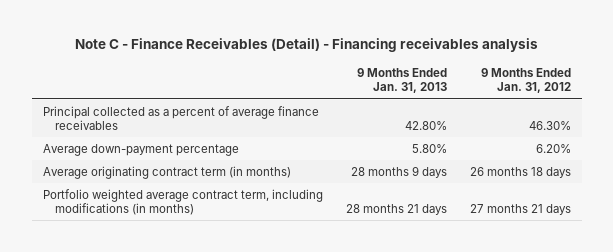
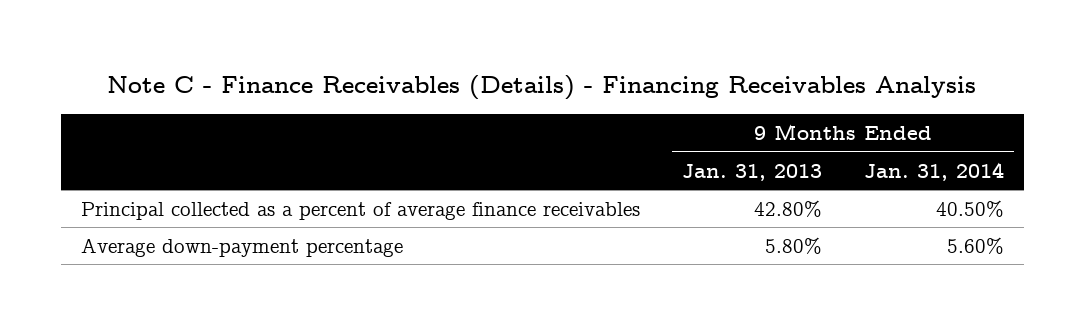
- Note C - Finance Receivables (Detail) - Financing receivables analysis
+ Note C - Finance Receivables (Details) - Financing Receivables Analysis
- | 9 Months Ended Jan. 31, 2013 | 9 Months Ended Jan. 31, 2012
+ | 9 Months Ended Jan. 31, 2013 | 9 Months Ended Jan. 31, 2014
- Average originating contract term (in months) | 28 months 9 days | 26 months 18 days
- Portfolio weighted average contract term, including modifications (in months) | 28 months 21 days | 27 months 21 days

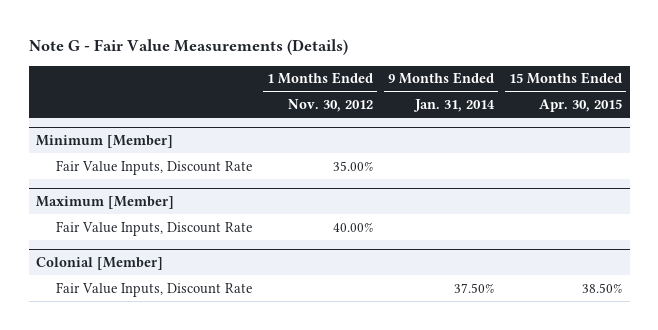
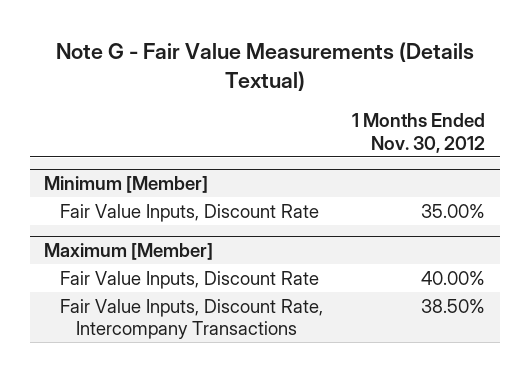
- Note G - Fair Value Measurements (Details)
+ Note G - Fair Value Measurements (Details Textual)
- | 1 Months Ended Nov. 30, 2012 | 9 Months Ended Jan. 31, 2014 | 15 Months Ended Apr. 30, 2015
+ | 1 Months Ended Nov. 30, 2012
- Colonial [Member]
- Fair Value Inputs, Discount Rate | | 37.50% | 38.50%
@ Maximum [Member]
+ Fair Value Inputs, Discount Rate, Intercompany Transactions | 38.50%

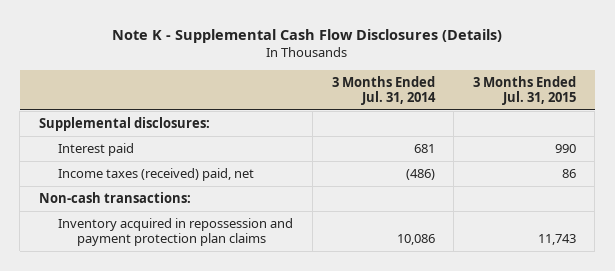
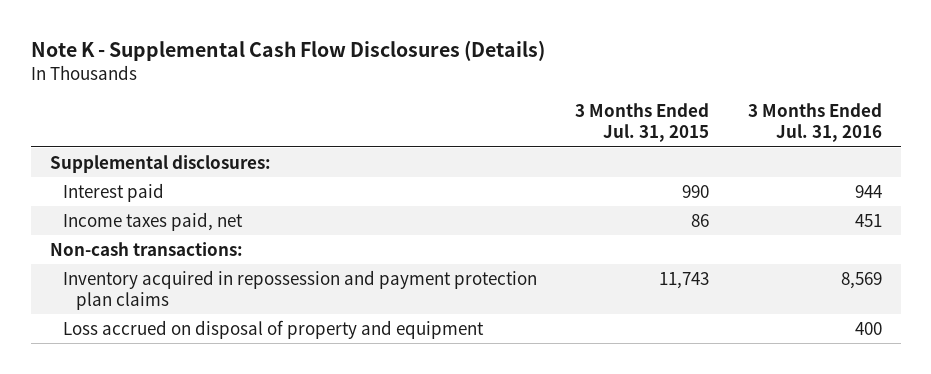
- | 3 Months Ended Jul. 31, 2014 | 3 Months Ended Jul. 31, 2015
+ | 3 Months Ended Jul. 31, 2015 | 3 Months Ended Jul. 31, 2016
- Income taxes (received) paid, net | (486) | 86
+ Income taxes paid, net | 86 | 451
+ Loss accrued on disposal of property and equipment | | 400

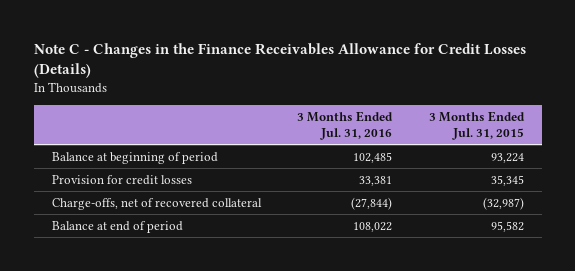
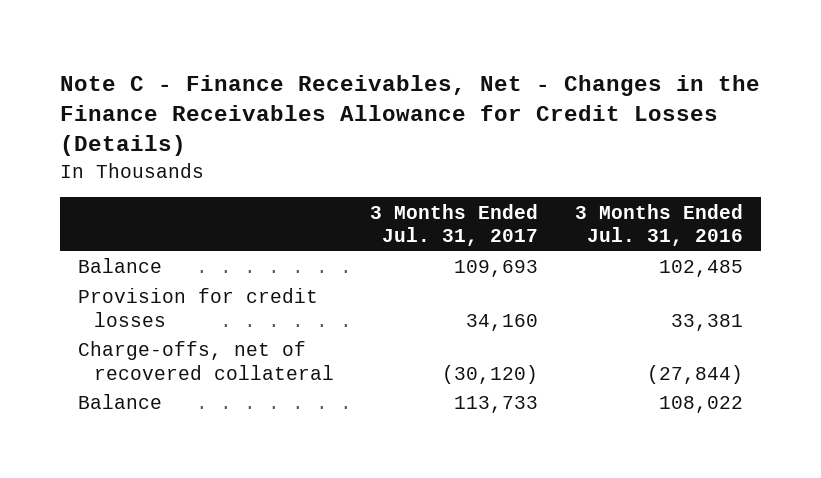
- Note C - Changes in the Finance Receivables Allowance for Credit Losses (Details)
+ Note C - Finance Receivables, Net - Changes in the Finance Receivables Allowance for Credit Losses (Details)
- | 3 Months Ended Jul. 31, 2016 | 3 Months Ended Jul. 31, 2015
+ | 3 Months Ended Jul. 31, 2017 | 3 Months Ended Jul. 31, 2016
- Balance at beginning of period | 102,485 | 93,224
+ Balance | 109,693 | 102,485
- Balance at end of period | 108,022 | 95,582
+ Balance | 113,733 | 108,022

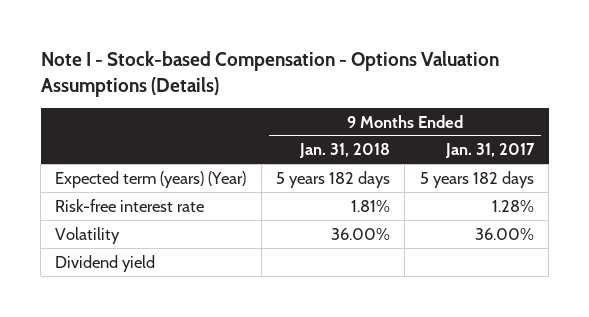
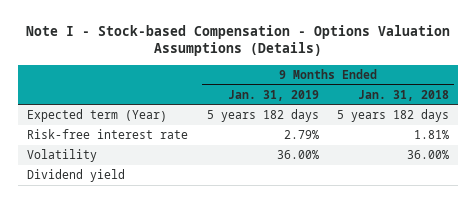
- | 9 Months Ended Jan. 31, 2018 | 9 Months Ended Jan. 31, 2017
+ | 9 Months Ended Jan. 31, 2019 | 9 Months Ended Jan. 31, 2018
- Expected term (years) (Year) | 5 years 182 days | 5 years 182 days
+ Expected term (Year) | 5 years 182 days | 5 years 182 days

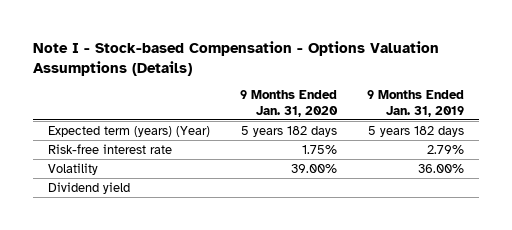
- | 9 Months Ended Jan. 31, 2019 | 9 Months Ended Jan. 31, 2018
+ | 9 Months Ended Jan. 31, 2020 | 9 Months Ended Jan. 31, 2019
- Expected term (Year) | 5 years 182 days | 5 years 182 days
+ Expected term (years) (Year) | 5 years 182 days | 5 years 182 days

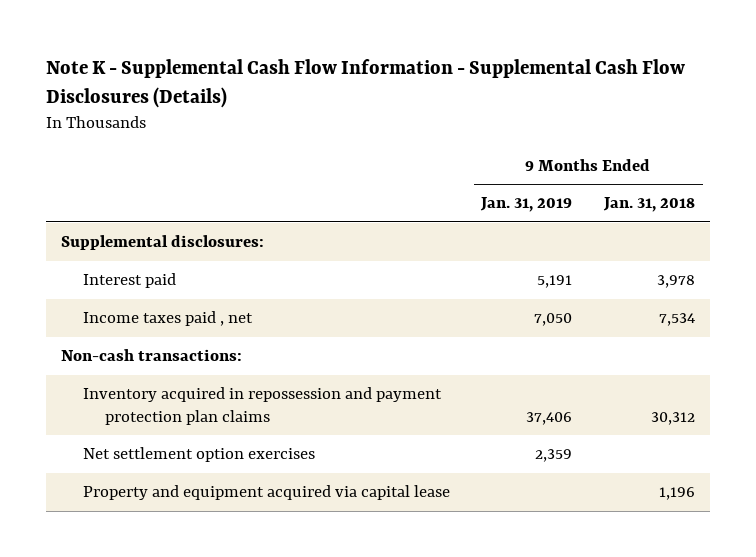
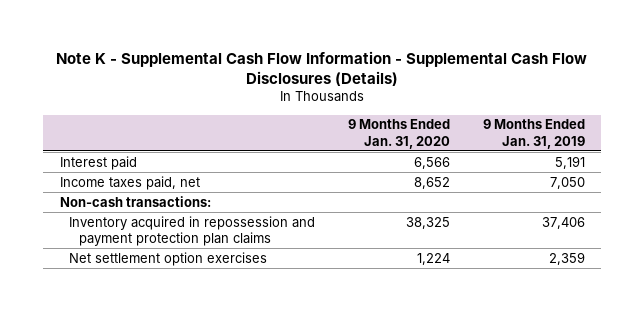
- | 9 Months Ended Jan. 31, 2019 | 9 Months Ended Jan. 31, 2018
+ | 9 Months Ended Jan. 31, 2020 | 9 Months Ended Jan. 31, 2019
- Supplemental disclosures:
- Income taxes paid , net | 7,050 | 7,534
+ Income taxes paid, net | 8,652 | 7,050
- Property and equipment acquired via capital lease | | 1,196

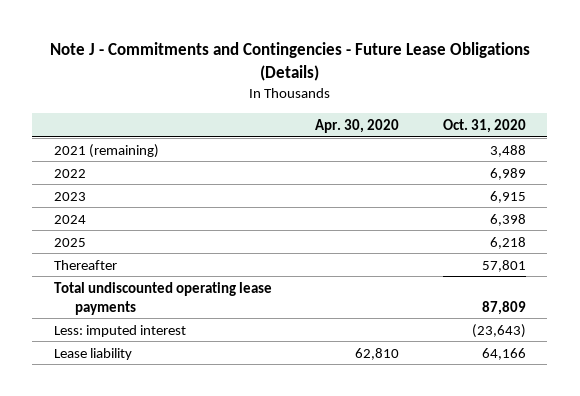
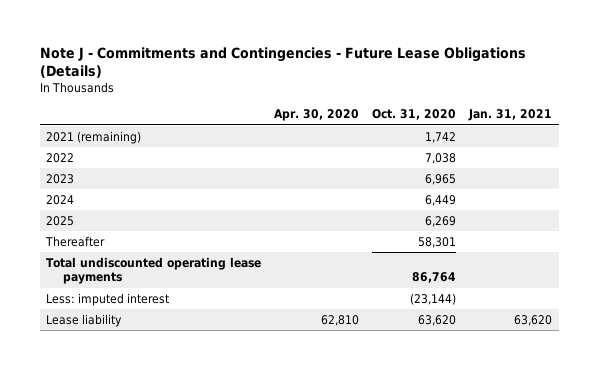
- | Apr. 30, 2020 | Oct. 31, 2020
+ | Apr. 30, 2020 | Oct. 31, 2020 | Jan. 31, 2021
- 2021 (remaining) | | 3,488
- 2022 | | 6,989
- 2023 | | 6,915
- 2024 | | 6,398
- 2025 | | 6,218
- Thereafter | | 57,801
- Total undiscounted operating lease payments | | 87,809
- Less: imputed interest | | (23,643)
- Lease liability | 62,810 | 64,166
+ 2021 (remaining) | | 1,742 |
+ 2022 | | 7,038 |
+ 2023 | | 6,965 |
+ 2024 | | 6,449 |
+ 2025 | | 6,269 |
+ Thereafter | | 58,301 |
+ Total undiscounted operating lease payments | | 86,764 |
+ Less: imputed interest | | (23,144) |
+ Lease liability | 62,810 | 63,620 | 63,620

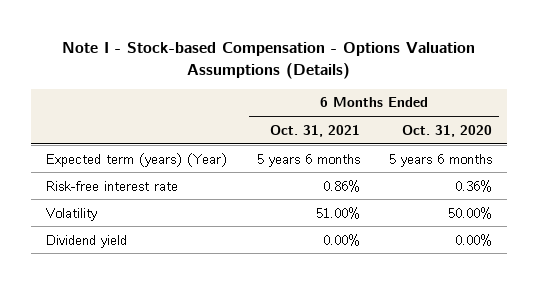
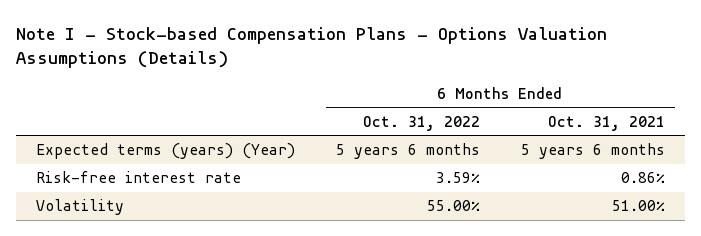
- Note I - Stock-based Compensation - Options Valuation Assumptions (Details)
+ Note I - Stock-based Compensation Plans - Options Valuation Assumptions (Details)
- | 6 Months Ended Oct. 31, 2021 | 6 Months Ended Oct. 31, 2020
+ | 6 Months Ended Oct. 31, 2022 | 6 Months Ended Oct. 31, 2021
- Expected term (years) (Year) | 5 years 6 months | 5 years 6 months
+ Expected terms (years) (Year) | 5 years 6 months | 5 years 6 months
- Dividend yield | 0.00% | 0.00%

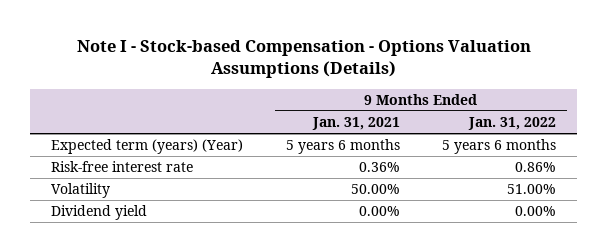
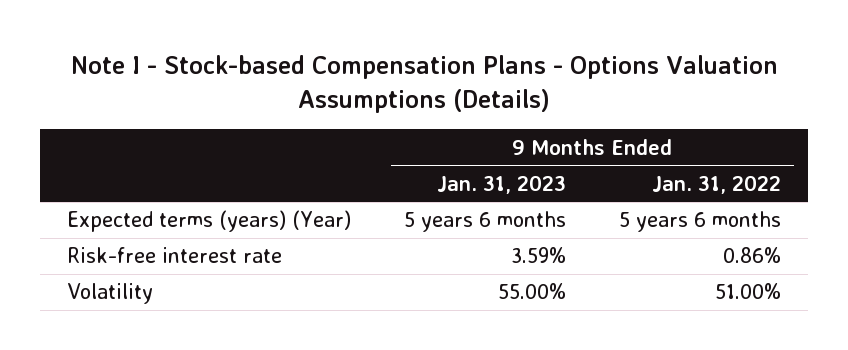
- Note I - Stock-based Compensation - Options Valuation Assumptions (Details)
+ Note I - Stock-based Compensation Plans - Options Valuation Assumptions (Details)
- | 9 Months Ended Jan. 31, 2021 | 9 Months Ended Jan. 31, 2022
+ | 9 Months Ended Jan. 31, 2023 | 9 Months Ended Jan. 31, 2022
- Expected term (years) (Year) | 5 years 6 months | 5 years 6 months
+ Expected terms (years) (Year) | 5 years 6 months | 5 years 6 months
- Dividend yield | 0.00% | 0.00%

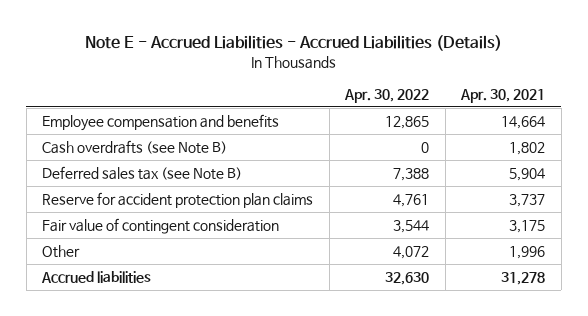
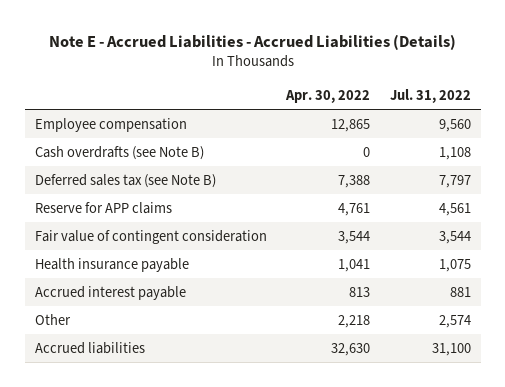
- | Apr. 30, 2022 | Apr. 30, 2021
+ | Apr. 30, 2022 | Jul. 31, 2022
- Employee compensation and benefits | 12,865 | 14,664
+ Employee compensation | 12,865 | 9,560
- Reserve for accident protection plan claims | 4,761 | 3,737
+ Reserve for APP claims | 4,761 | 4,561
- Other | 4,072 | 1,996
+ Health insurance payable | 1,041 | 1,075
+ Accrued interest payable | 813 | 881
+ Other | 2,218 | 2,574

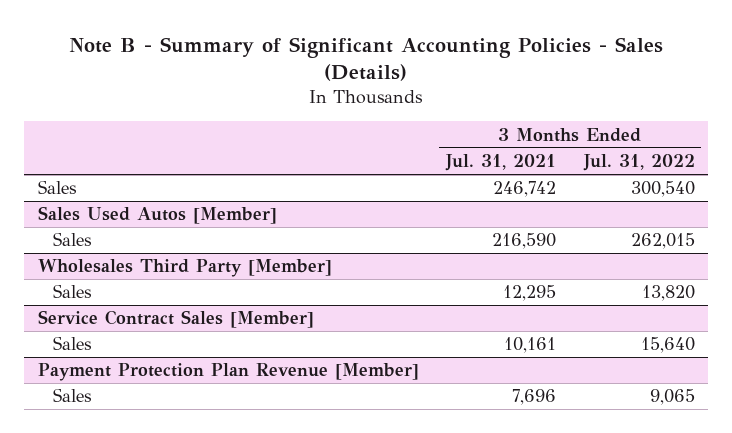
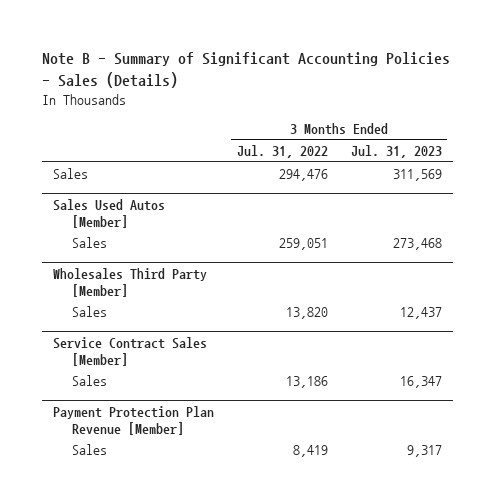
- | 3 Months Ended Jul. 31, 2021 | 3 Months Ended Jul. 31, 2022
+ | 3 Months Ended Jul. 31, 2022 | 3 Months Ended Jul. 31, 2023
- Sales | 246,742 | 300,540
+ Sales | 294,476 | 311,569
@ Sales Used Autos [Member]
- Sales | 216,590 | 262,015
+ Sales | 259,051 | 273,468
@ Service Contract Sales [Member]
- Sales | 10,161 | 15,640
+ Sales | 13,186 | 16,347
@ Payment Protection Plan Revenue [Member]
- Sales | 7,696 | 9,065
+ Sales | 8,419 | 9,317

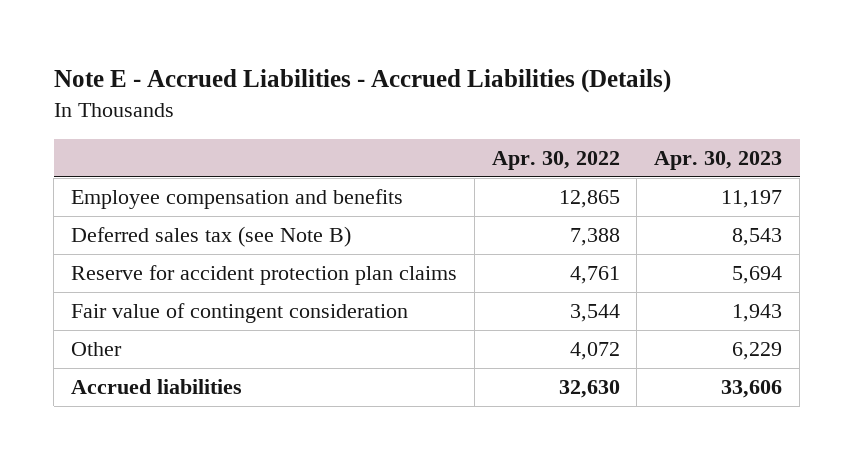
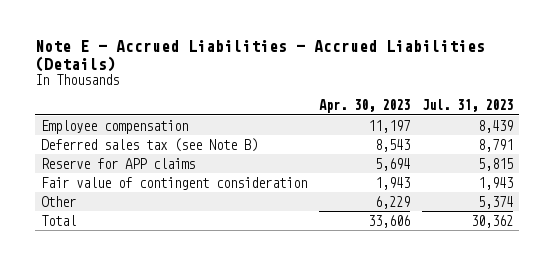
- | Apr. 30, 2022 | Apr. 30, 2023
+ | Apr. 30, 2023 | Jul. 31, 2023
- Employee compensation and benefits | 12,865 | 11,197
+ Employee compensation | 11,197 | 8,439
- Reserve for accident protection plan claims | 4,761 | 5,694
+ Reserve for APP claims | 5,694 | 5,815
- Accrued liabilities | 32,630 | 33,606
+ Total | 33,606 | 30,362

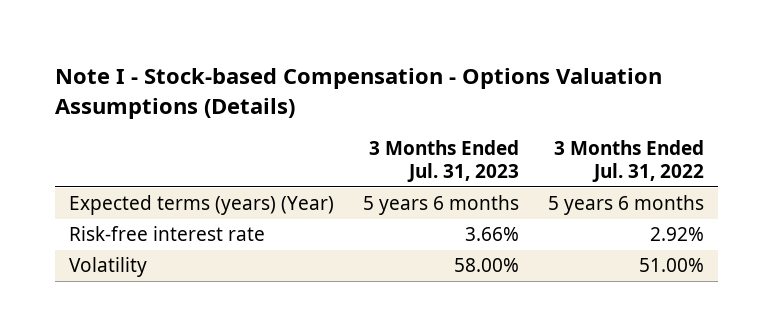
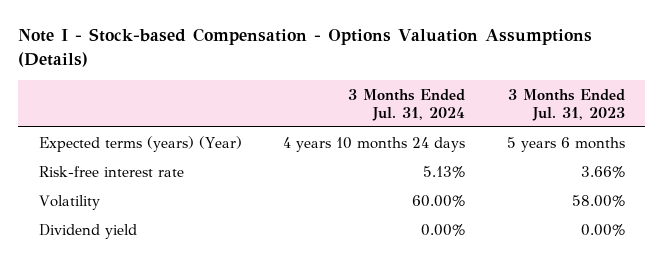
- | 3 Months Ended Jul. 31, 2023 | 3 Months Ended Jul. 31, 2022
+ | 3 Months Ended Jul. 31, 2024 | 3 Months Ended Jul. 31, 2023
+ Dividend yield | 0.00% | 0.00%

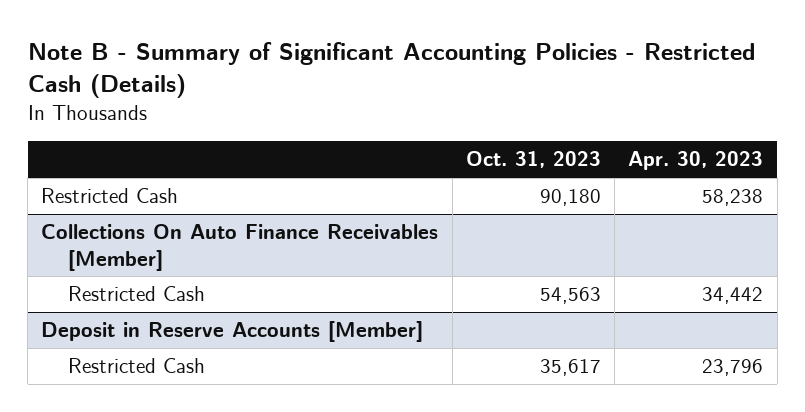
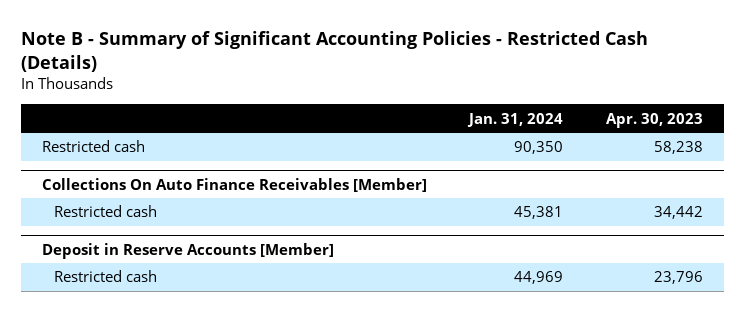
- | Oct. 31, 2023 | Apr. 30, 2023
+ | Jan. 31, 2024 | Apr. 30, 2023
- Restricted Cash | 90,180 | 58,238
+ Restricted cash | 90,350 | 58,238
@ Collections On Auto Finance Receivables [Member]
- Restricted Cash | 54,563 | 34,442
+ Restricted cash | 45,381 | 34,442
@ Deposit in Reserve Accounts [Member]
- Restricted Cash | 35,617 | 23,796
+ Restricted cash | 44,969 | 23,796

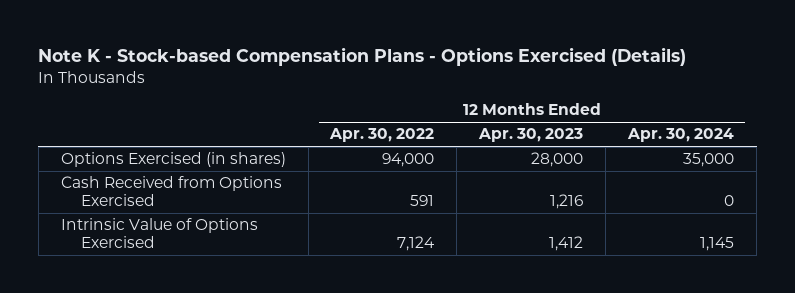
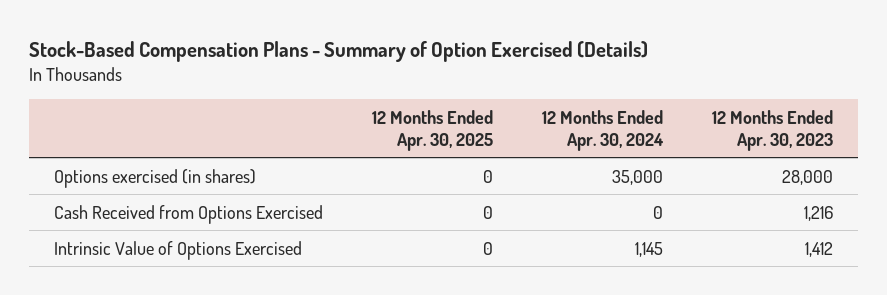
- Note K - Stock-based Compensation Plans - Options Exercised (Details)
+ Stock-Based Compensation Plans - Summary of Option Exercised (Details)
- | 12 Months Ended Apr. 30, 2022 | 12 Months Ended Apr. 30, 2023 | 12 Months Ended Apr. 30, 2024
+ | 12 Months Ended Apr. 30, 2025 | 12 Months Ended Apr. 30, 2024 | 12 Months Ended Apr. 30, 2023
- Options Exercised (in shares) | 94,000 | 28,000 | 35,000
+ Options exercised (in shares) | 0 | 35,000 | 28,000

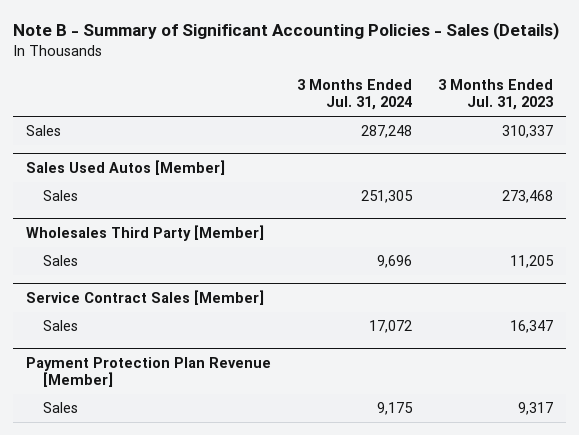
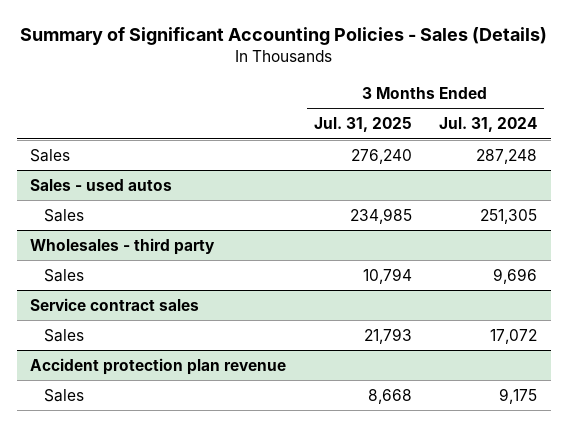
- Note B - Summary of Significant Accounting Policies - Sales (Details)
+ Summary of Significant Accounting Policies - Sales (Details)
- | 3 Months Ended Jul. 31, 2024 | 3 Months Ended Jul. 31, 2023
+ | 3 Months Ended Jul. 31, 2025 | 3 Months Ended Jul. 31, 2024
- Sales Used Autos [Member]
+ Sales - used autos
- Wholesales Third Party [Member]
+ Wholesales - third party
- Service Contract Sales [Member]
+ Service contract sales
- Payment Protection Plan Revenue [Member]
+ Accident protection plan revenue

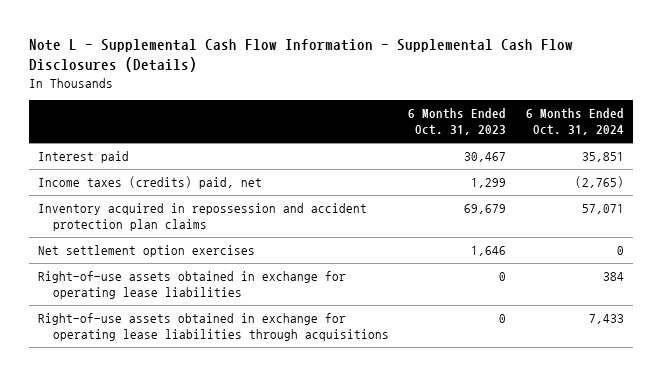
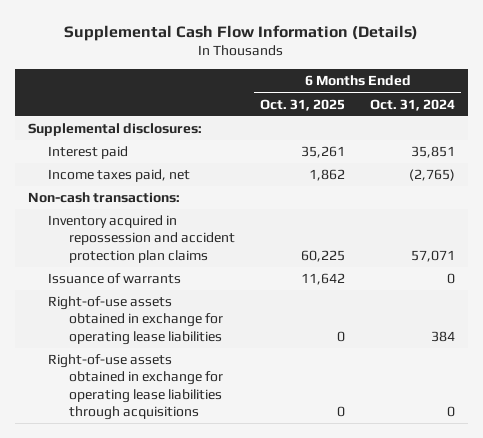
- Note L - Supplemental Cash Flow Information - Supplemental Cash Flow Disclosures (Details)
+ Supplemental Cash Flow Information (Details)
- | 6 Months Ended Oct. 31, 2023 | 6 Months Ended Oct. 31, 2024
+ | 6 Months Ended Oct. 31, 2025 | 6 Months Ended Oct. 31, 2024
+ Supplemental disclosures:
- Income taxes (credits) paid, net | 1,299 | (2,765)
+ Income taxes paid, net | 1,862 | (2,765)
+ Non-cash transactions:
- Net settlement option exercises | 1,646 | 0
+ Issuance of warrants | 11,642 | 0
- Right-of-use assets obtained in exchange for operating lease liabilities through acquisitions | 0 | 7,433
+ Right-of-use assets obtained in exchange for operating lease liabilities through acquisitions | 0 | 0

